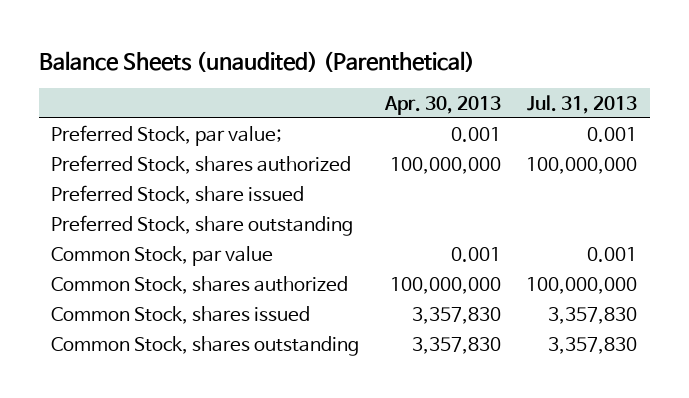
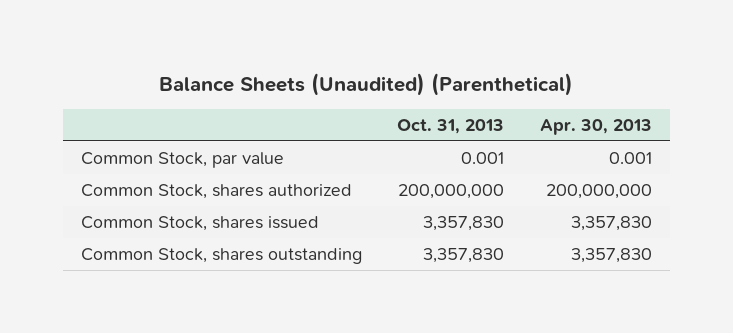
- Balance Sheets (unaudited) (Parenthetical)
+ Balance Sheets (Unaudited) (Parenthetical)
- | Apr. 30, 2013 | Jul. 31, 2013
+ | Oct. 31, 2013 | Apr. 30, 2013
- Preferred Stock, par value; | 0.001 | 0.001
- Preferred Stock, shares authorized | 100,000,000 | 100,000,000
- Preferred Stock, share issued
- Preferred Stock, share outstanding
- Common Stock, shares authorized | 100,000,000 | 100,000,000
+ Common Stock, shares authorized | 200,000,000 | 200,000,000

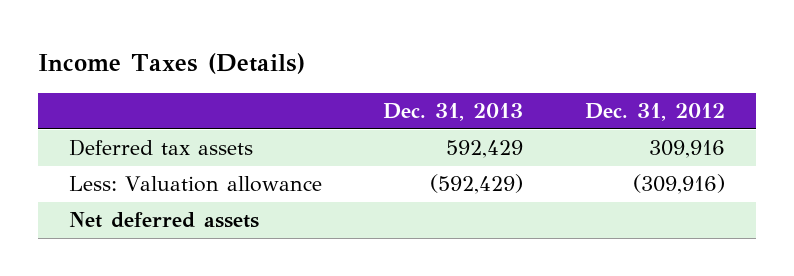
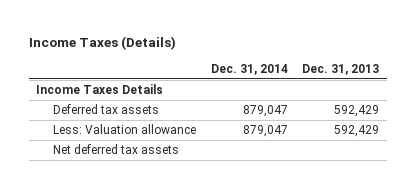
- | Dec. 31, 2013 | Dec. 31, 2012
+ | Dec. 31, 2014 | Dec. 31, 2013
+ Income Taxes Details
- Less: Valuation allowance | (592,429) | (309,916)
- Net deferred assets
+ Less: Valuation allowance | 879,047 | 592,429
+ Net deferred tax assets

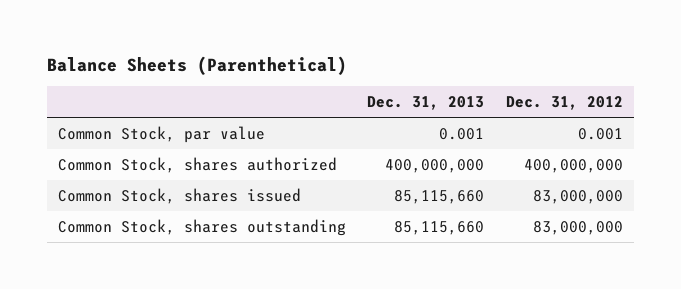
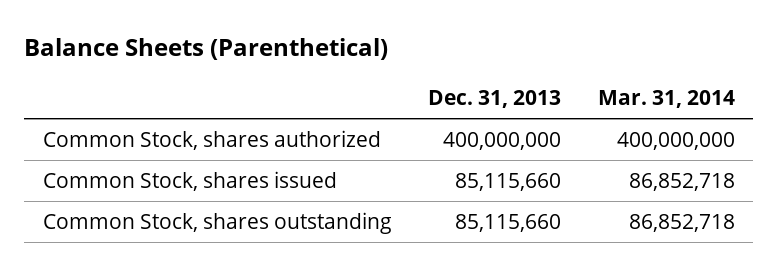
- | Dec. 31, 2013 | Dec. 31, 2012
+ | Dec. 31, 2013 | Mar. 31, 2014
- Common Stock, par value | 0.001 | 0.001

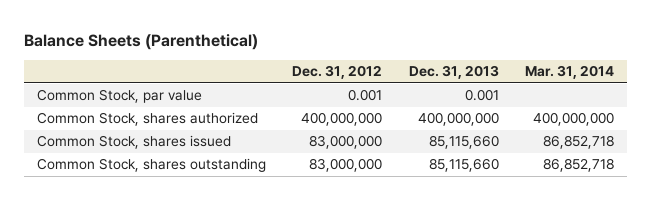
- | Dec. 31, 2013 | Mar. 31, 2014
+ | Dec. 31, 2012 | Dec. 31, 2013 | Mar. 31, 2014
+ Common Stock, par value | 0.001 | 0.001 |

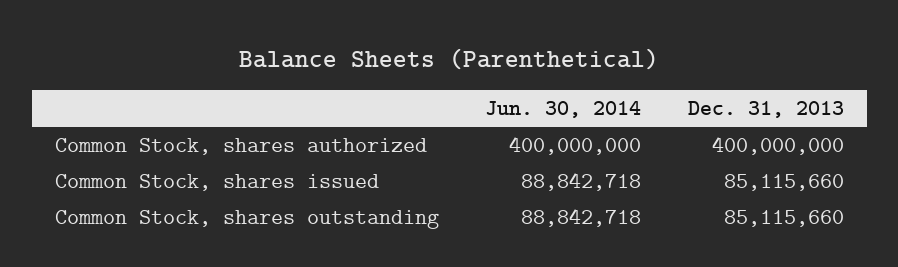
- | Dec. 31, 2012 | Dec. 31, 2013 | Mar. 31, 2014
+ | Jun. 30, 2014 | Dec. 31, 2013
- Common Stock, par value | 0.001 | 0.001 |

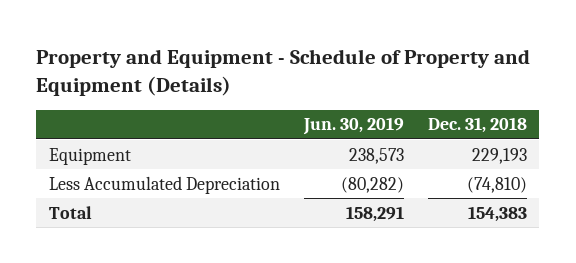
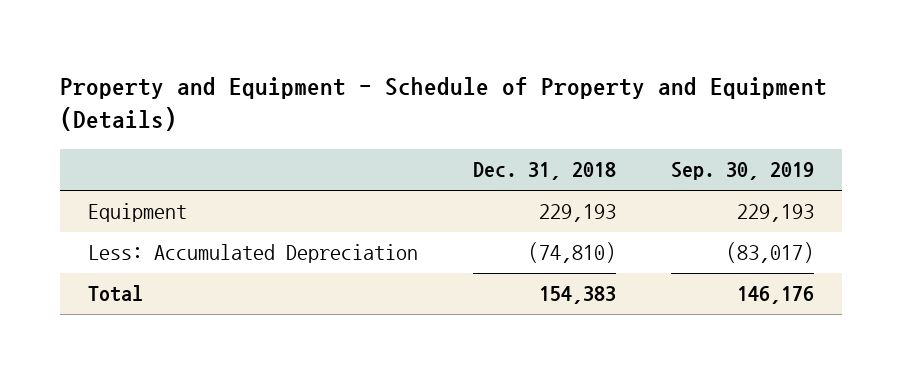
- | Jun. 30, 2019 | Dec. 31, 2018
+ | Dec. 31, 2018 | Sep. 30, 2019
- Less Accumulated Depreciation | (80,282) | (74,810)
+ Less: Accumulated Depreciation | (74,810) | (83,017)

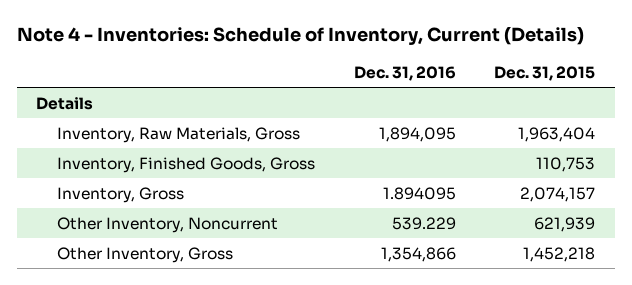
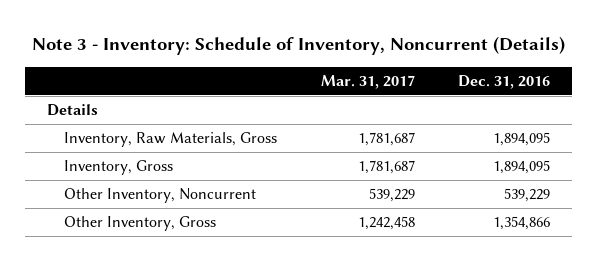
- Note 4 - Inventories: Schedule of Inventory, Current (Details)
+ Note 3 - Inventory: Schedule of Inventory, Noncurrent (Details)
- | Dec. 31, 2016 | Dec. 31, 2015
+ | Mar. 31, 2017 | Dec. 31, 2016
- Inventory, Finished Goods, Gross | | 110,753
- Inventory, Gross | 1.894095 | 2,074,157
- Other Inventory, Noncurrent | 539.229 | 621,939
+ Inventory, Gross | 1,781,687 | 1,894,095
+ Other Inventory, Noncurrent | 539,229 | 539,229

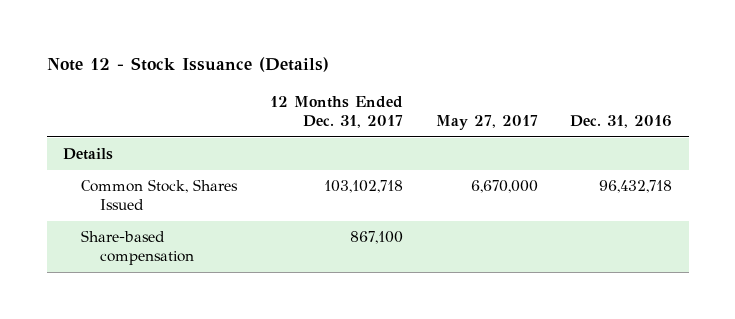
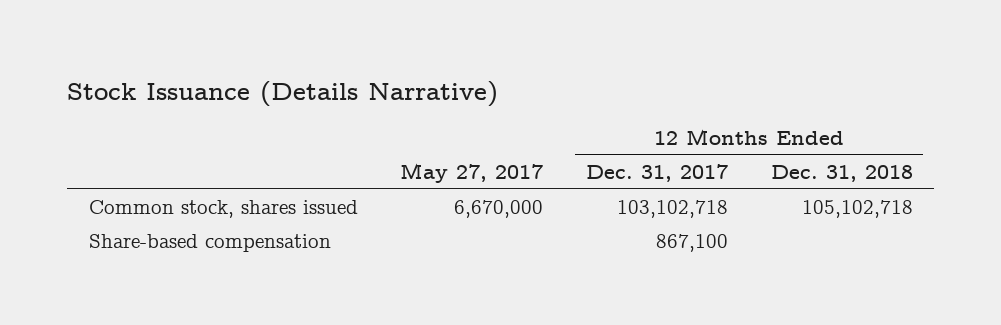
- Note 12 - Stock Issuance (Details)
+ Stock Issuance (Details Narrative)
- | 12 Months Ended Dec. 31, 2017 | May 27, 2017 | Dec. 31, 2016
+ | May 27, 2017 | 12 Months Ended Dec. 31, 2017 | 12 Months Ended Dec. 31, 2018
- Details
- Common Stock, Shares Issued | 103,102,718 | 6,670,000 | 96,432,718
+ Common stock, shares issued | 6,670,000 | 103,102,718 | 105,102,718

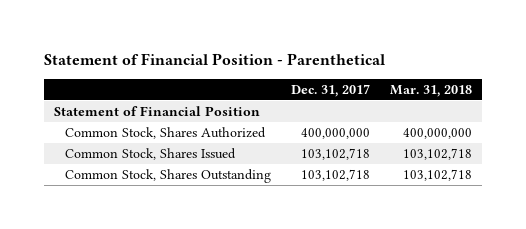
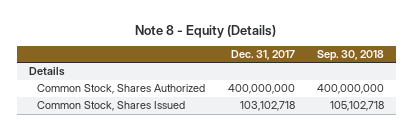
- Statement of Financial Position - Parenthetical
+ Note 8 - Equity (Details)
- | Dec. 31, 2017 | Mar. 31, 2018
+ | Dec. 31, 2017 | Sep. 30, 2018
- Statement of Financial Position
+ Details
- Common Stock, Shares Outstanding | 103,102,718 | 103,102,718

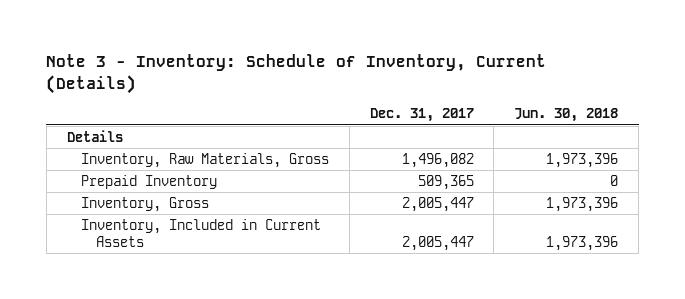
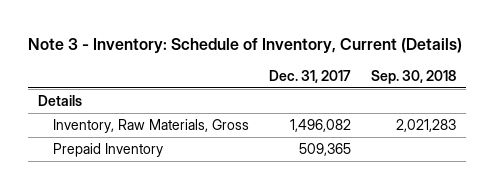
- | Dec. 31, 2017 | Jun. 30, 2018
+ | Dec. 31, 2017 | Sep. 30, 2018
- Inventory, Gross | 2,005,447 | 1,973,396
- Inventory, Included in Current Assets | 2,005,447 | 1,973,396

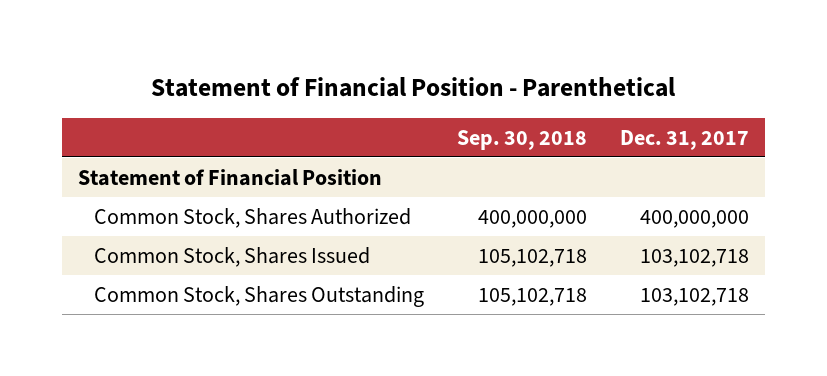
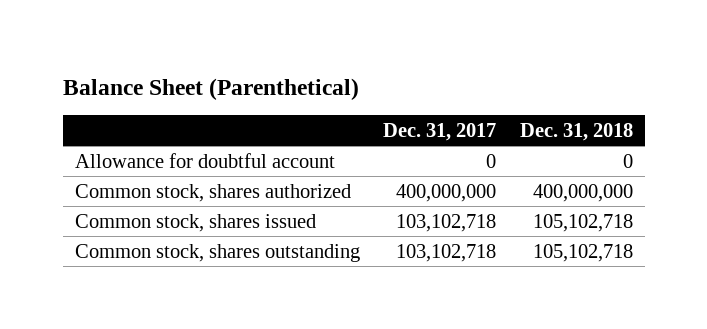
- Statement of Financial Position - Parenthetical
+ Balance Sheet (Parenthetical)
- | Sep. 30, 2018 | Dec. 31, 2017
+ | Dec. 31, 2017 | Dec. 31, 2018
- Statement of Financial Position
- Common Stock, Shares Authorized | 400,000,000 | 400,000,000
- Common Stock, Shares Issued | 105,102,718 | 103,102,718
- Common Stock, Shares Outstanding | 105,102,718 | 103,102,718
+ Allowance for doubtful account | 0 | 0
+ Common stock, shares authorized | 400,000,000 | 400,000,000
+ Common stock, shares issued | 103,102,718 | 105,102,718
+ Common stock, shares outstanding | 103,102,718 | 105,102,718

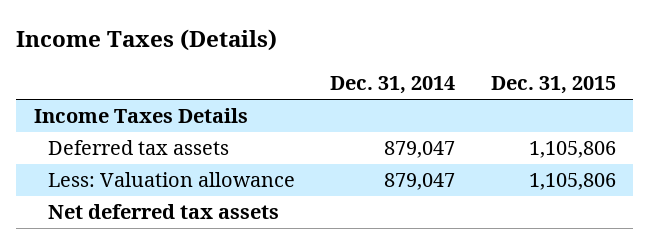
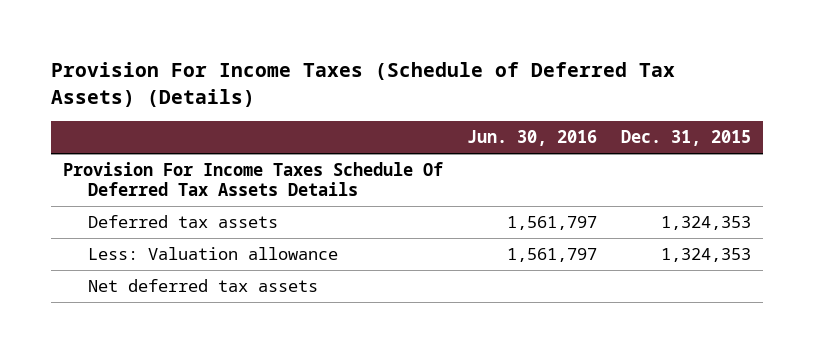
- Income Taxes (Details)
+ Provision For Income Taxes (Schedule of Deferred Tax Assets) (Details)
- | Dec. 31, 2014 | Dec. 31, 2015
+ | Jun. 30, 2016 | Dec. 31, 2015
- Income Taxes Details
- Deferred tax assets | 879,047 | 1,105,806
- Less: Valuation allowance | 879,047 | 1,105,806
+ Provision For Income Taxes Schedule Of Deferred Tax Assets Details
+ Deferred tax assets | 1,561,797 | 1,324,353
+ Less: Valuation allowance | 1,561,797 | 1,324,353

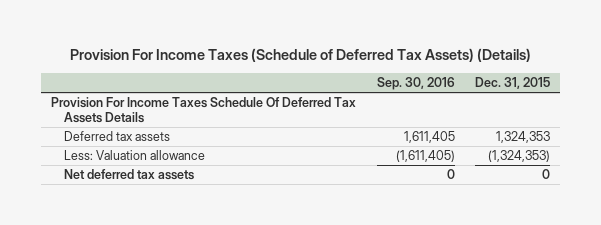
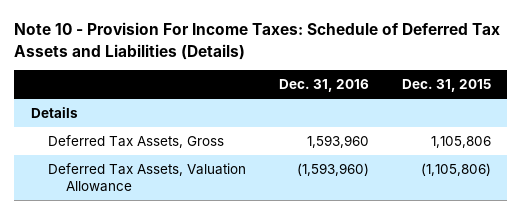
- Provision For Income Taxes (Schedule of Deferred Tax Assets) (Details)
+ Note 10 - Provision For Income Taxes: Schedule of Deferred Tax Assets and Liabilities (Details)
- | Sep. 30, 2016 | Dec. 31, 2015
+ | Dec. 31, 2016 | Dec. 31, 2015
- Provision For Income Taxes Schedule Of Deferred Tax Assets Details
- Deferred tax assets | 1,611,405 | 1,324,353
- Less: Valuation allowance | (1,611,405) | (1,324,353)
- Net deferred tax assets | 0 | 0
+ Details
+ Deferred Tax Assets, Gross | 1,593,960 | 1,105,806
+ Deferred Tax Assets, Valuation Allowance | (1,593,960) | (1,105,806)

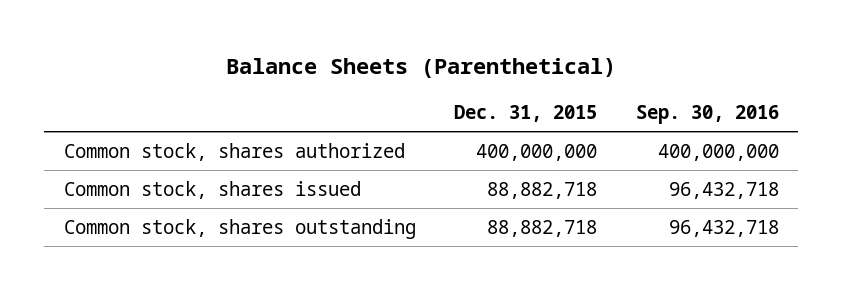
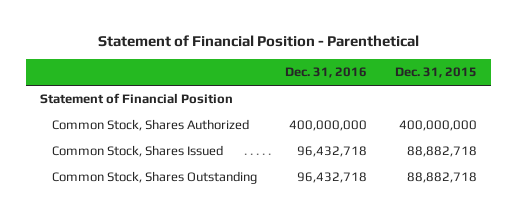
- Balance Sheets (Parenthetical)
+ Statement of Financial Position - Parenthetical
- | Dec. 31, 2015 | Sep. 30, 2016
+ | Dec. 31, 2016 | Dec. 31, 2015
- Common stock, shares authorized | 400,000,000 | 400,000,000
- Common stock, shares issued | 88,882,718 | 96,432,718
- Common stock, shares outstanding | 88,882,718 | 96,432,718
+ Statement of Financial Position
+ Common Stock, Shares Authorized | 400,000,000 | 400,000,000
+ Common Stock, Shares Issued | 96,432,718 | 88,882,718
+ Common Stock, Shares Outstanding | 96,432,718 | 88,882,718

